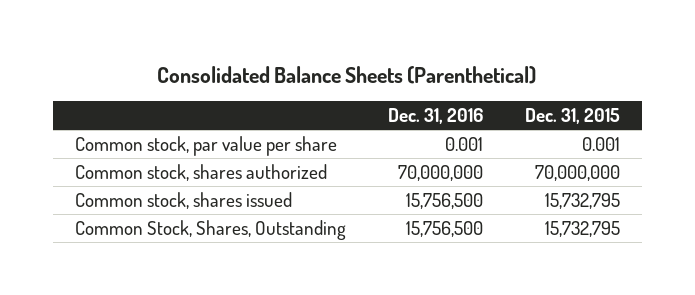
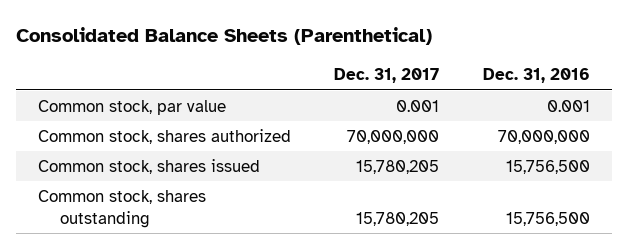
- | Dec. 31, 2016 | Dec. 31, 2015
+ | Dec. 31, 2017 | Dec. 31, 2016
- Common stock, par value per share | 0.001 | 0.001
+ Common stock, par value | 0.001 | 0.001
- Common Stock, Shares, Outstanding | 15,756,500 | 15,732,795
+ Common stock, shares outstanding | 15,780,205 | 15,756,500

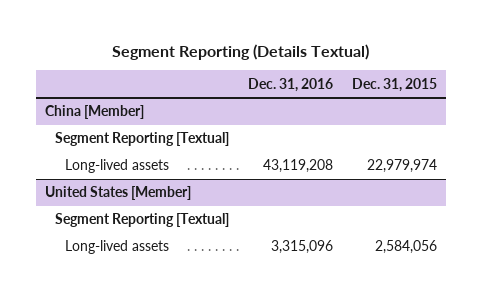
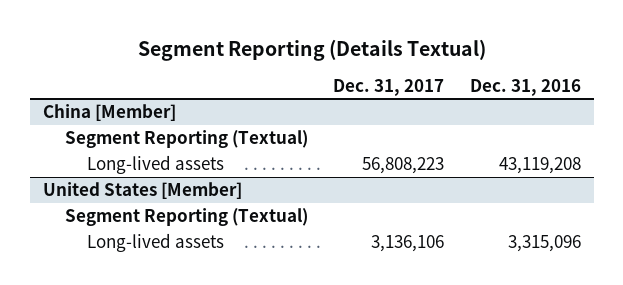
- | Dec. 31, 2016 | Dec. 31, 2015
+ | Dec. 31, 2017 | Dec. 31, 2016
@ China [Member]
- Segment Reporting [Textual]
+ Segment Reporting (Textual)
@ United States [Member]
- Segment Reporting [Textual]
+ Segment Reporting (Textual)

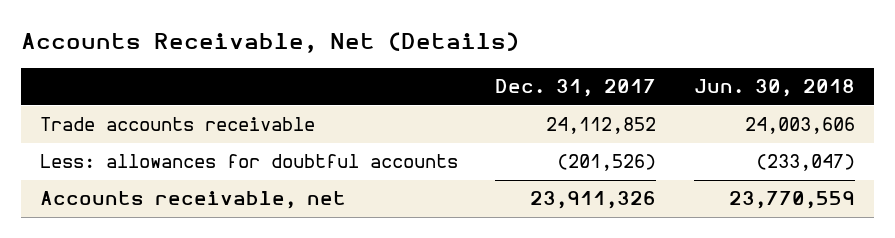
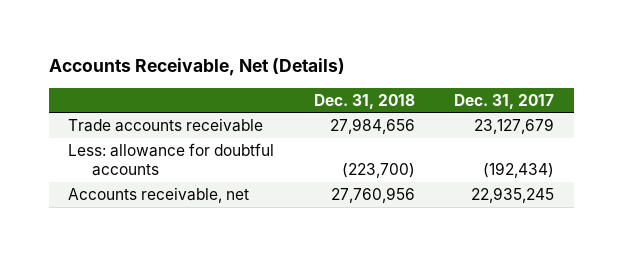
- | Dec. 31, 2017 | Jun. 30, 2018
+ | Dec. 31, 2018 | Dec. 31, 2017
- Trade accounts receivable | 24,112,852 | 24,003,606
- Less: allowances for doubtful accounts | (201,526) | (233,047)
- Accounts receivable, net | 23,911,326 | 23,770,559
+ Trade accounts receivable | 27,984,656 | 23,127,679
+ Less: allowance for doubtful accounts | (223,700) | (192,434)
+ Accounts receivable, net | 27,760,956 | 22,935,245

